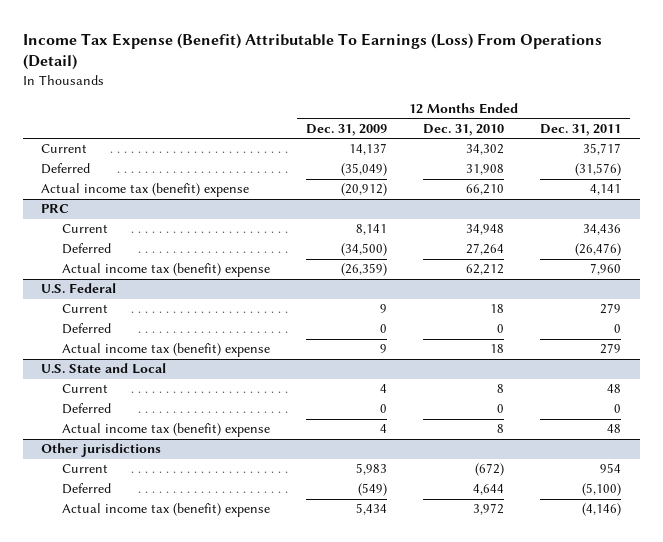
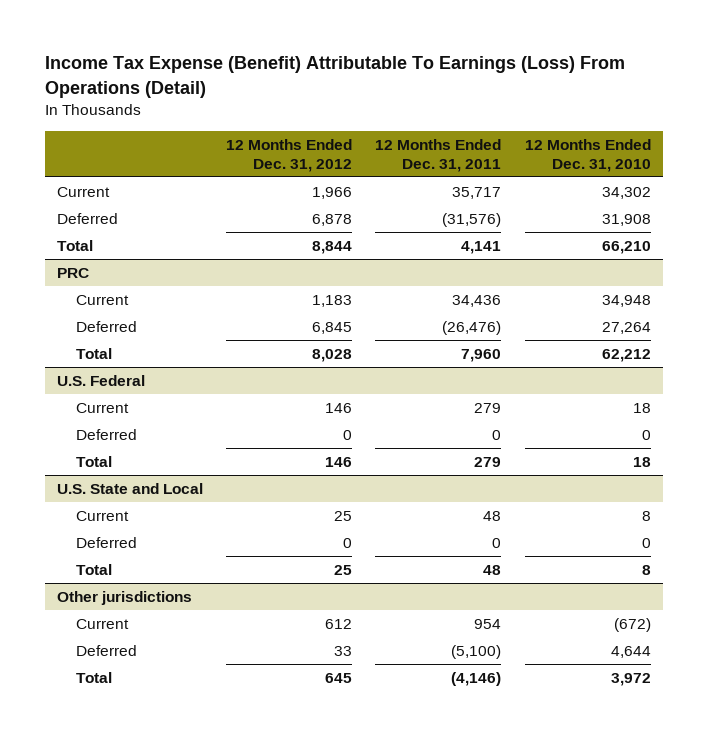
- | 12 Months Ended Dec. 31, 2009 | 12 Months Ended Dec. 31, 2010 | 12 Months Ended Dec. 31, 2011
+ | 12 Months Ended Dec. 31, 2012 | 12 Months Ended Dec. 31, 2011 | 12 Months Ended Dec. 31, 2010
- Actual income tax (benefit) expense | (20,912) | 66,210 | 4,141
+ Total | 8,844 | 4,141 | 66,210
@ PRC
- Actual income tax (benefit) expense | (26,359) | 62,212 | 7,960
+ Total | 8,028 | 7,960 | 62,212
@ U.S. Federal
- Actual income tax (benefit) expense | 9 | 18 | 279
+ Total | 146 | 279 | 18
@ U.S. State and Local
- Actual income tax (benefit) expense | 4 | 8 | 48
+ Total | 25 | 48 | 8
@ Other jurisdictions
- Actual income tax (benefit) expense | 5,434 | 3,972 | (4,146)
+ Total | 645 | (4,146) | 3,972

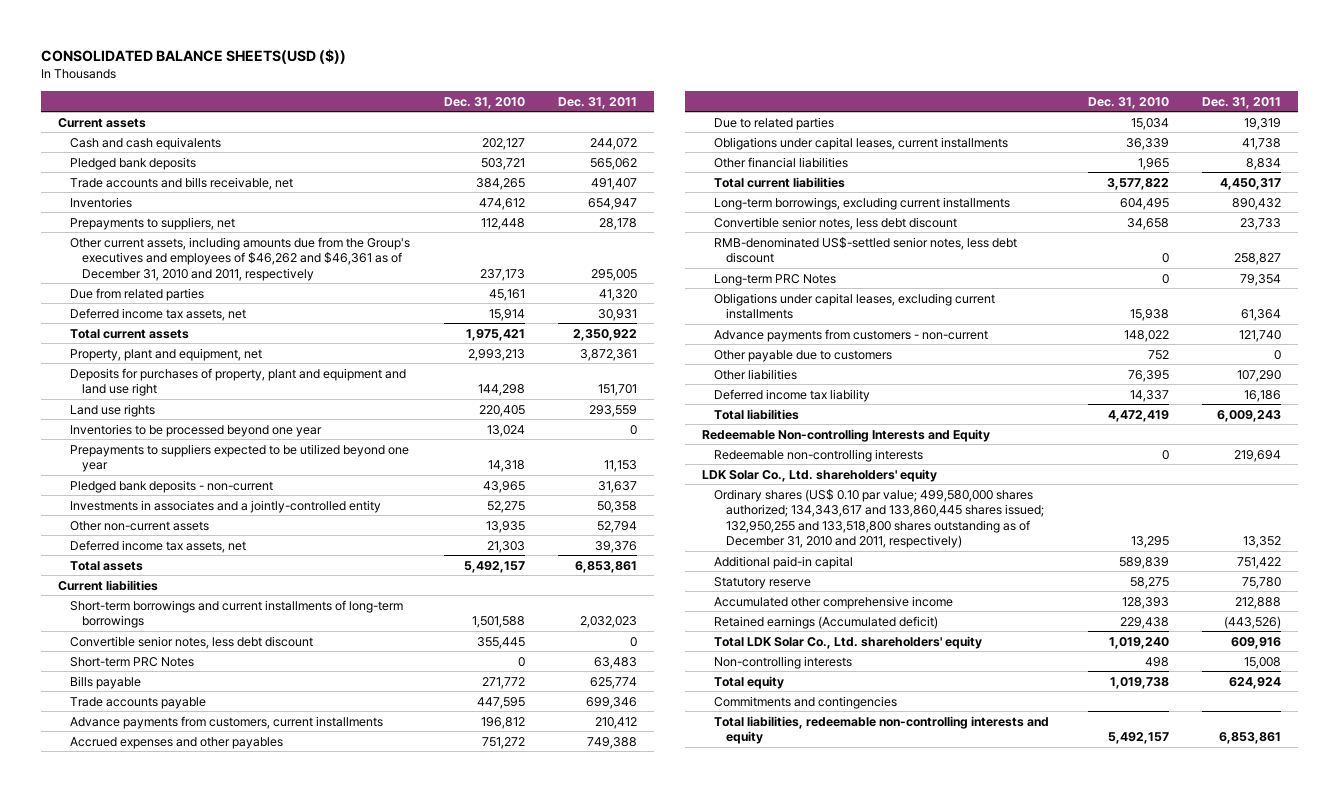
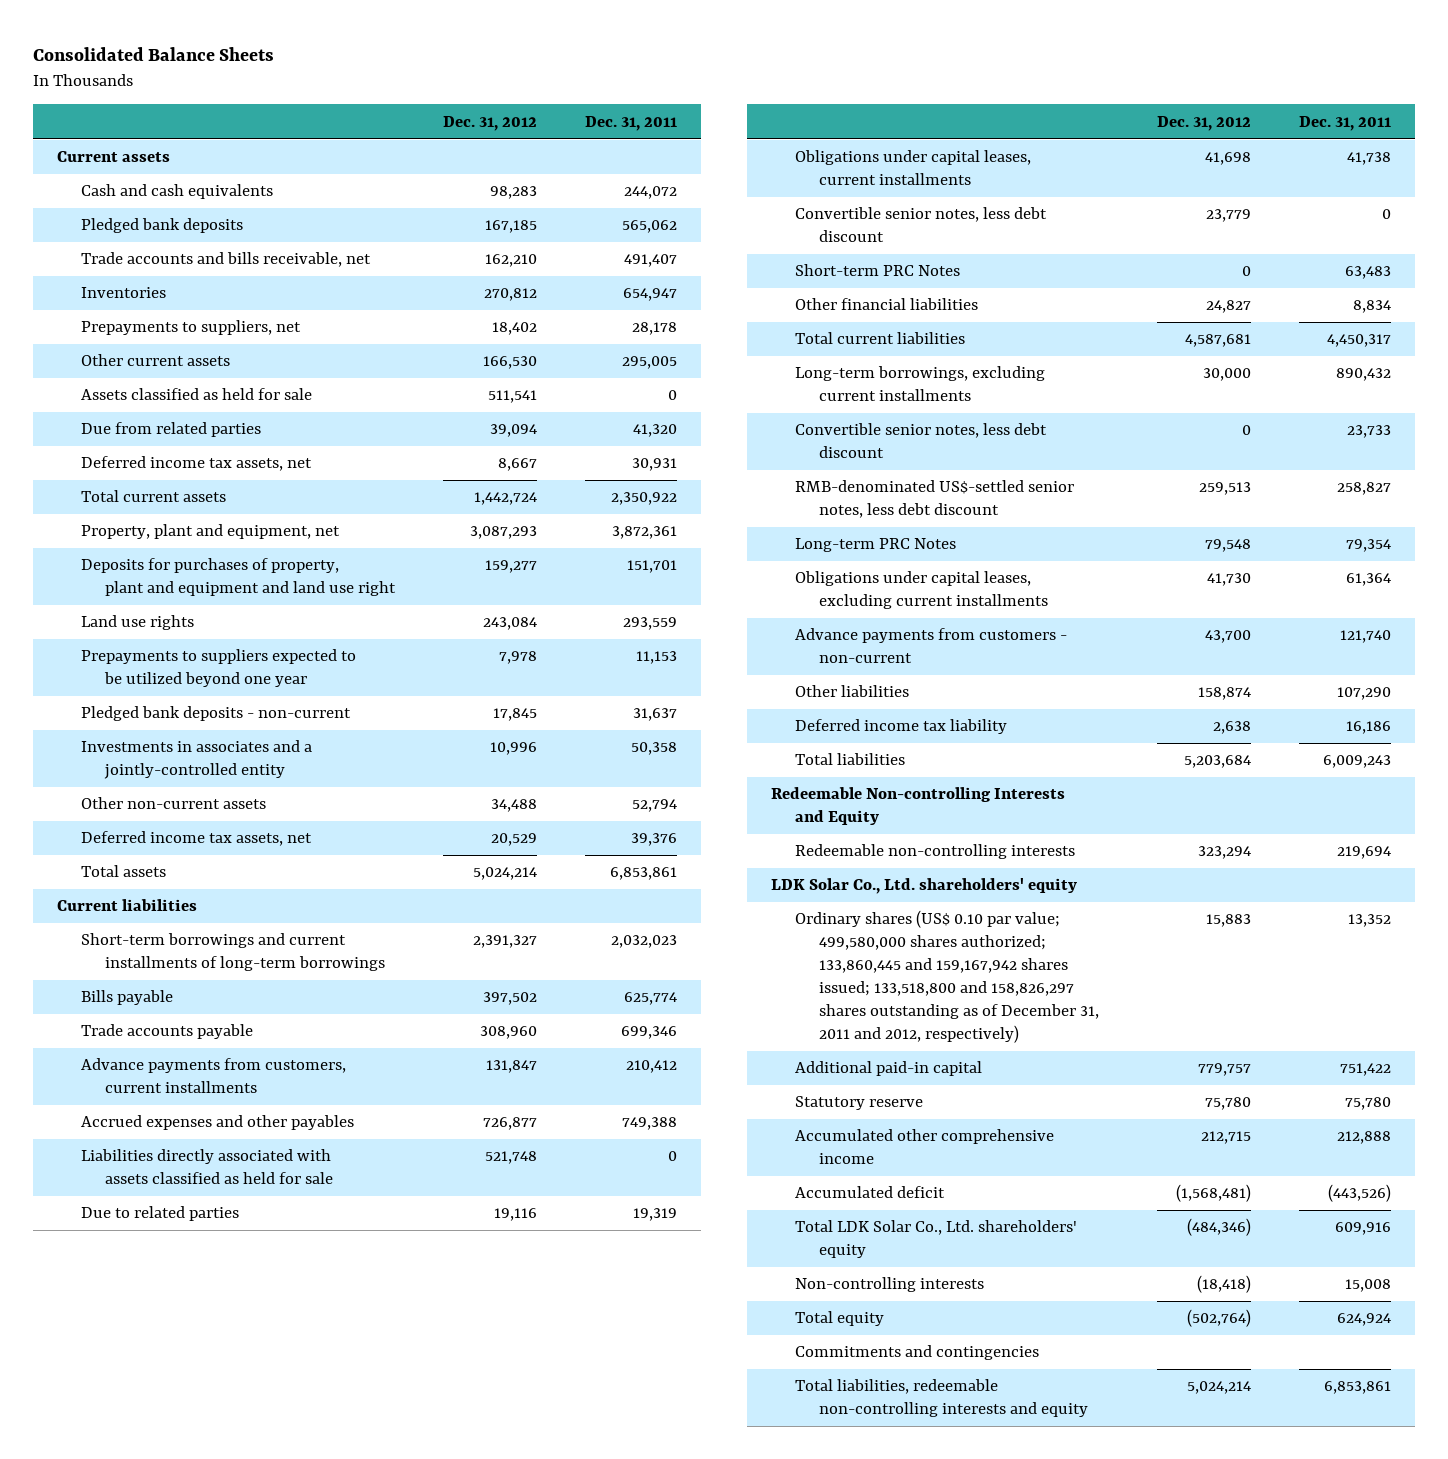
- CONSOLIDATED BALANCE SHEETS(USD ($))
+ Consolidated Balance Sheets
- | Dec. 31, 2010 | Dec. 31, 2011
+ | Dec. 31, 2012 | Dec. 31, 2011
- Other current assets, including amounts due from the Group's executives and employees of $46,262 and $46,361 as of December 31, 2010 and 2011, respectively | 237,173 | 295,005
+ Other current assets | 166,530 | 295,005
+ Assets classified as held for sale | 511,541 | 0
- Inventories to be processed beyond one year | 13,024 | 0
+ Liabilities directly associated with assets classified as held for sale | 521,748 | 0
moved down: Convertible senior notes, less debt discount | 23,779 | 0
moved down: Short-term PRC Notes | 0 | 63,483
- Other payable due to customers | 752 | 0
- Ordinary shares (US$ 0.10 par value; 499,580,000 shares authorized; 134,343,617 and 133,860,445 shares issued; 132,950,255 and 133,518,800 shares outstanding as of December 31, 2010 and 2011, respectively) | 13,295 | 13,352
+ Ordinary shares (US$ 0.10 par value; 499,580,000 shares authorized; 133,860,445 and 159,167,942 shares issued; 133,518,800 and 158,826,297 shares outstanding as of December 31, 2011 and 2012, respectively) | 15,883 | 13,352
- Retained earnings (Accumulated deficit) | 229,438 | (443,526)
+ Accumulated deficit | (1,568,481) | (443,526)

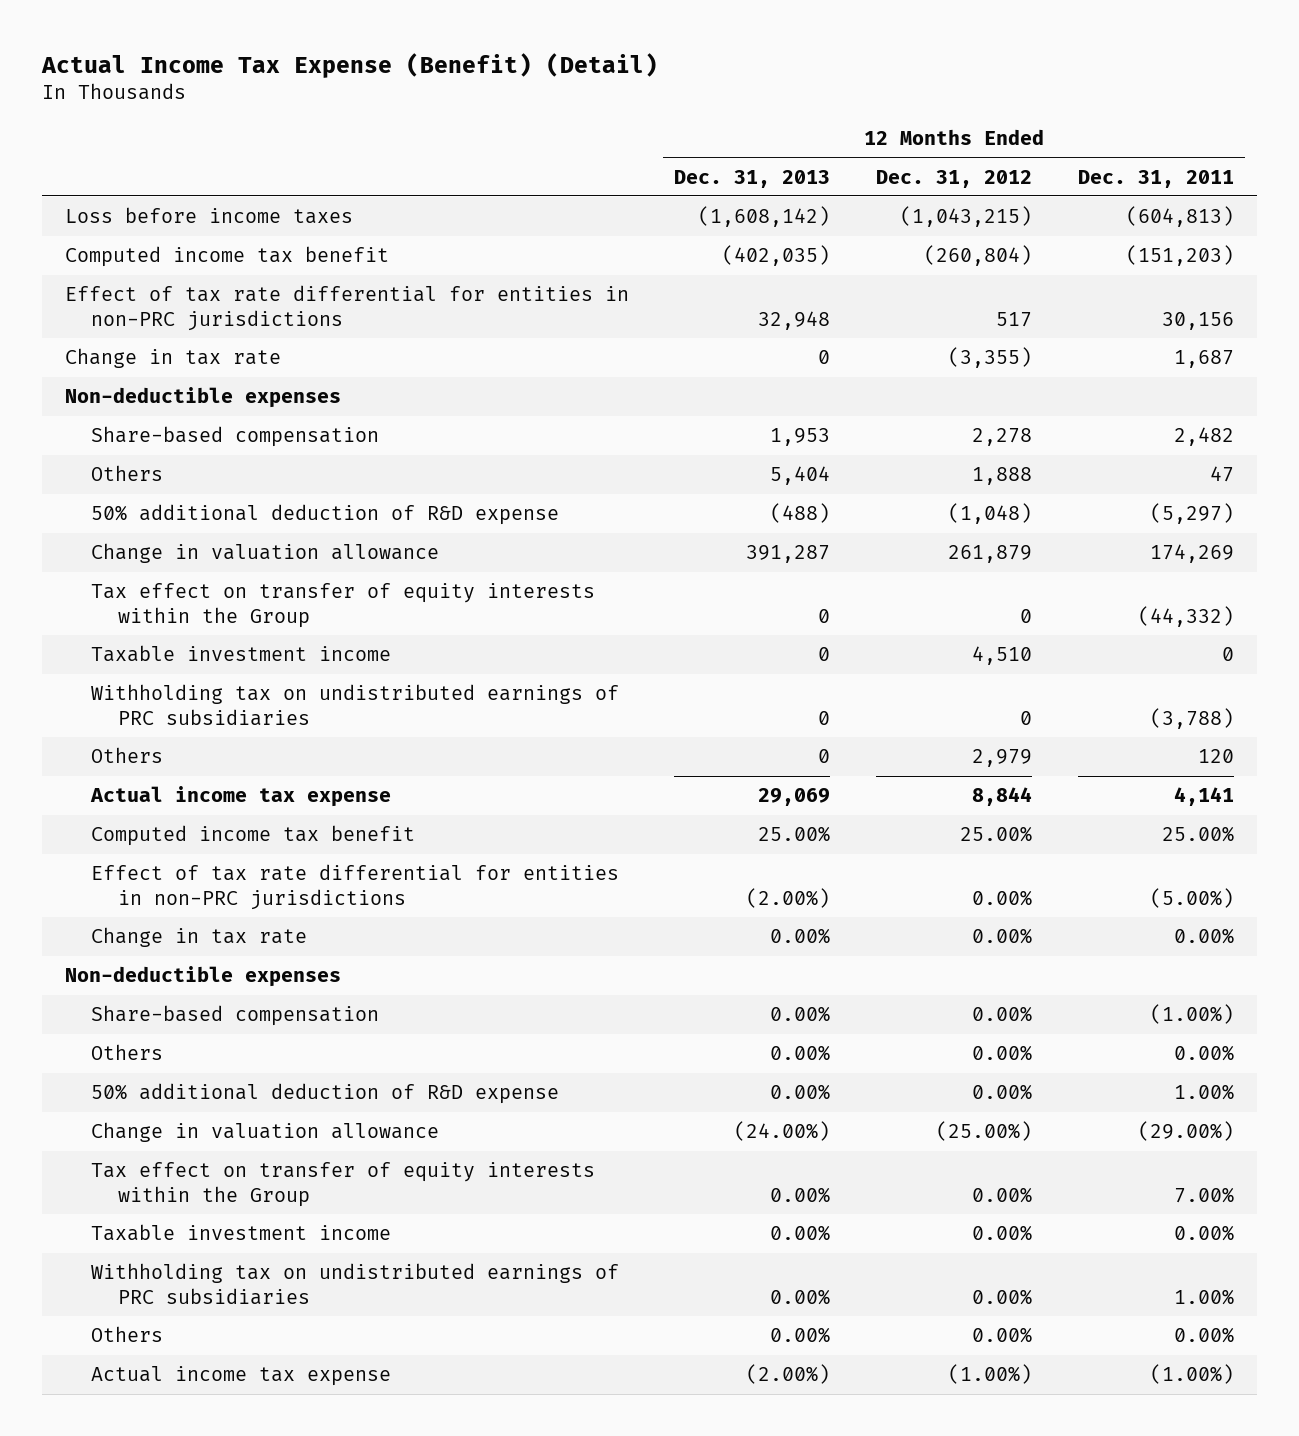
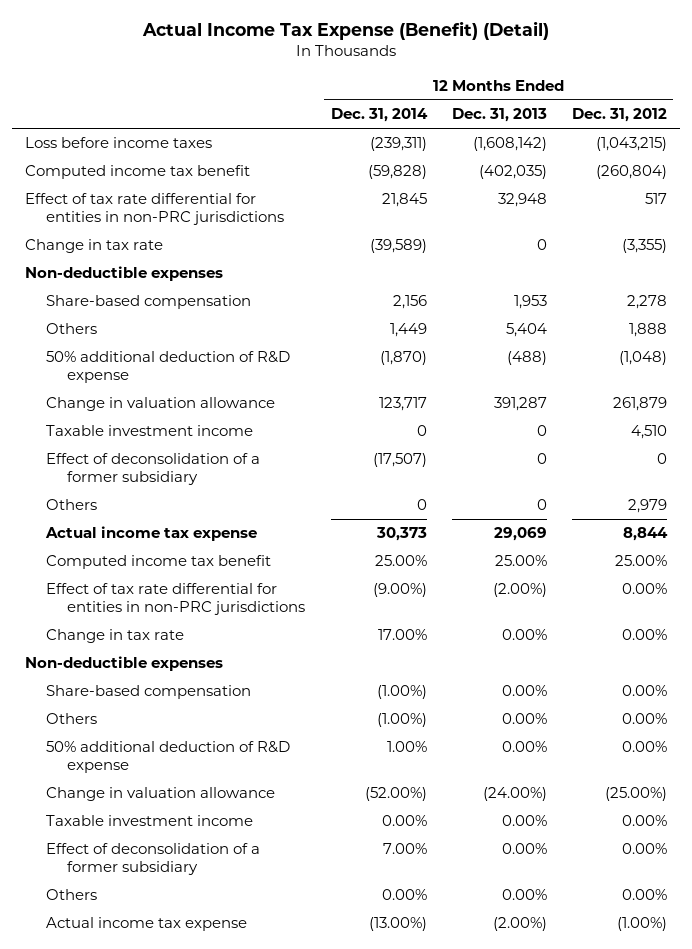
- | 12 Months Ended Dec. 31, 2013 | 12 Months Ended Dec. 31, 2012 | 12 Months Ended Dec. 31, 2011
+ | 12 Months Ended Dec. 31, 2014 | 12 Months Ended Dec. 31, 2013 | 12 Months Ended Dec. 31, 2012
- Tax effect on transfer of equity interests within the Group | 0 | 0 | (44,332)
- Withholding tax on undistributed earnings of PRC subsidiaries | 0 | 0 | (3,788)
+ Effect of deconsolidation of a former subsidiary | (17,507) | 0 | 0
- Tax effect on transfer of equity interests within the Group | 0.00% | 0.00% | 7.00%
- Withholding tax on undistributed earnings of PRC subsidiaries | 0.00% | 0.00% | 1.00%
+ Effect of deconsolidation of a former subsidiary | 7.00% | 0.00% | 0.00%

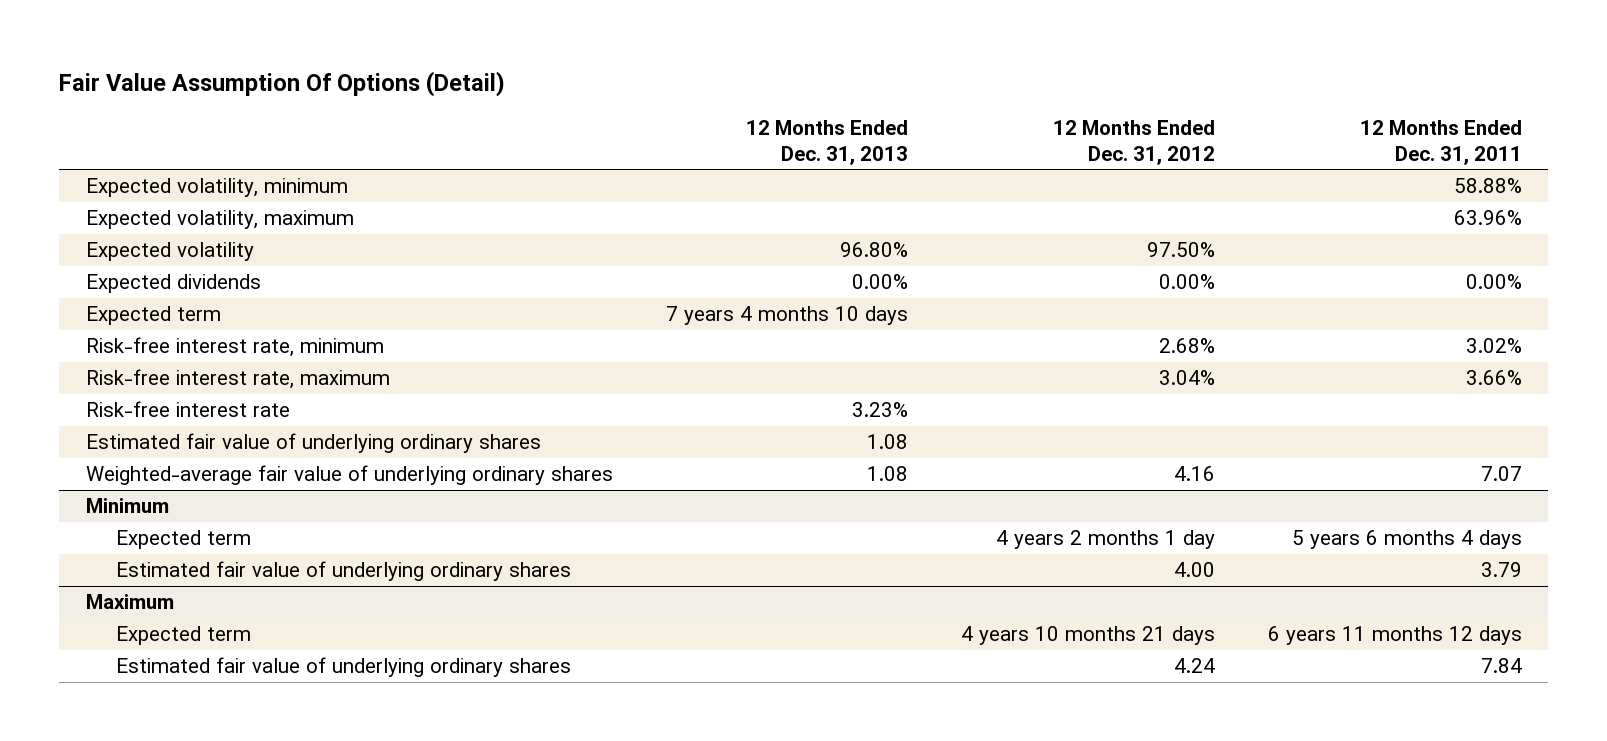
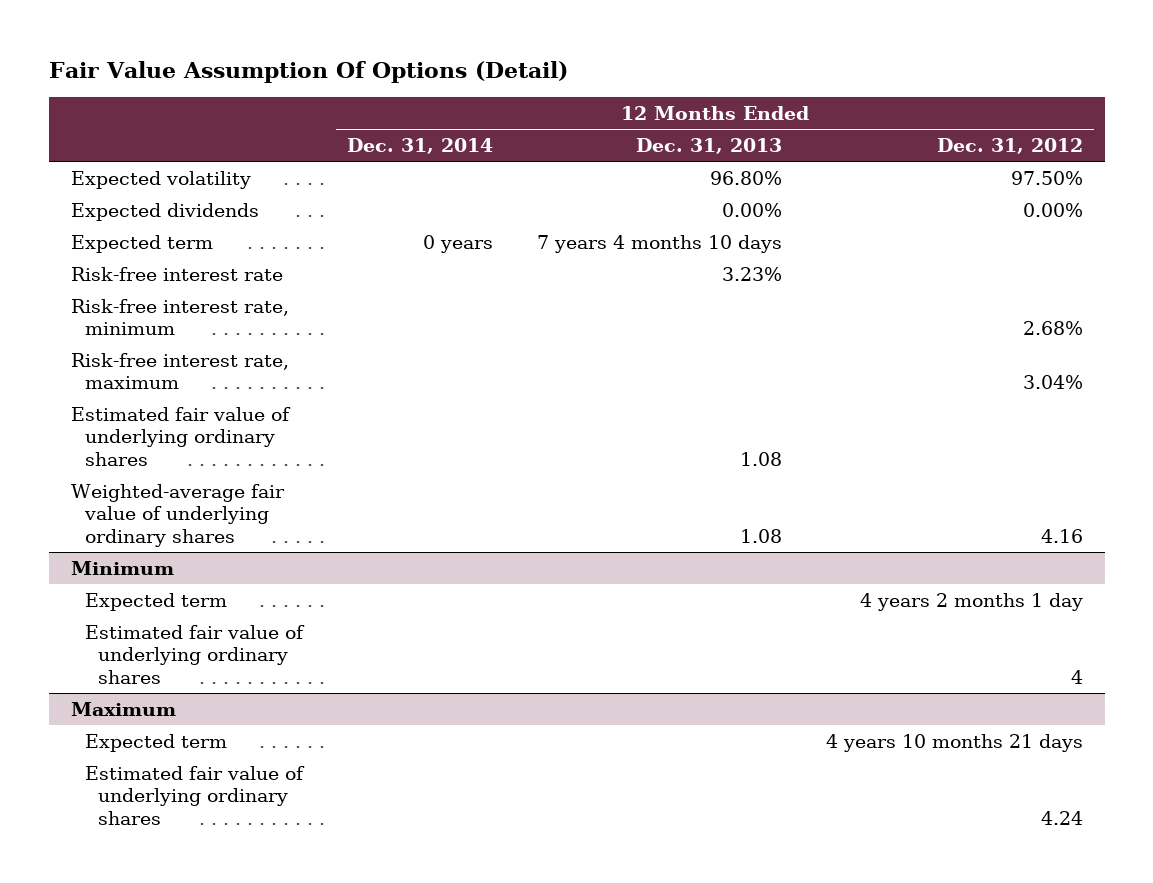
- | 12 Months Ended Dec. 31, 2013 | 12 Months Ended Dec. 31, 2012 | 12 Months Ended Dec. 31, 2011
+ | 12 Months Ended Dec. 31, 2014 | 12 Months Ended Dec. 31, 2013 | 12 Months Ended Dec. 31, 2012
- Expected volatility, minimum | | | 58.88%
- Expected volatility, maximum | | | 63.96%
moved up: Risk-free interest rate | | 3.23% |
@ Minimum
- Estimated fair value of underlying ordinary shares | | 4.00 | 3.79
+ Estimated fair value of underlying ordinary shares | | | 4

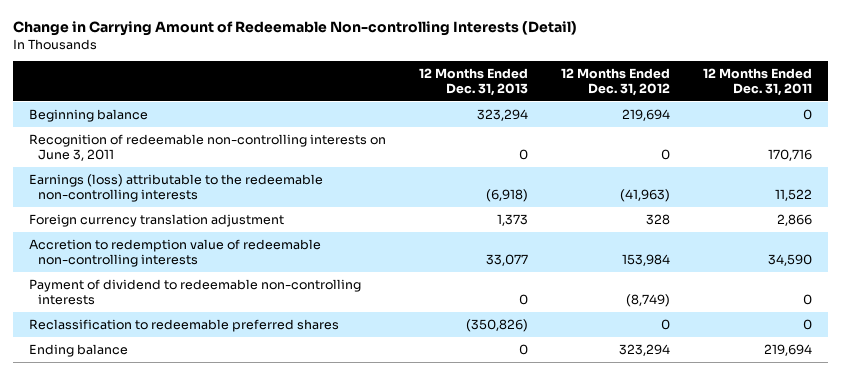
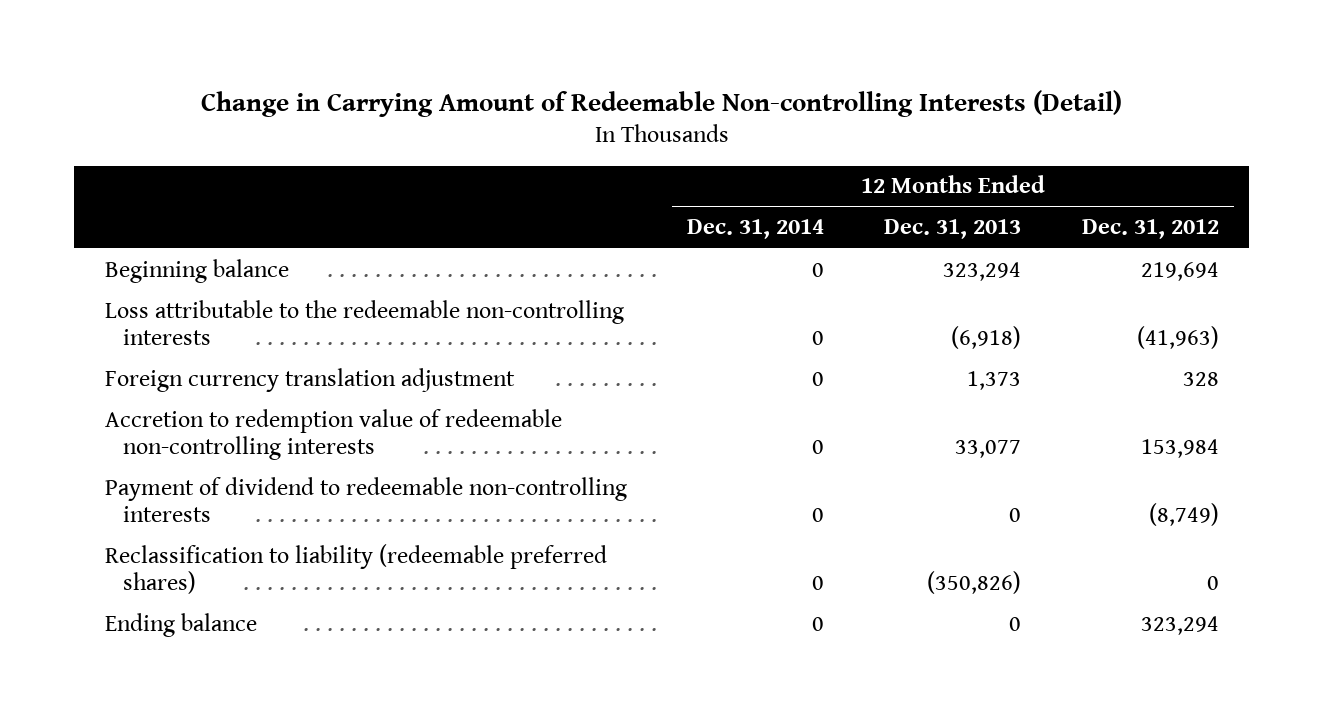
- | 12 Months Ended Dec. 31, 2013 | 12 Months Ended Dec. 31, 2012 | 12 Months Ended Dec. 31, 2011
+ | 12 Months Ended Dec. 31, 2014 | 12 Months Ended Dec. 31, 2013 | 12 Months Ended Dec. 31, 2012
- Recognition of redeemable non-controlling interests on June 3, 2011 | 0 | 0 | 170,716
- Earnings (loss) attributable to the redeemable non-controlling interests | (6,918) | (41,963) | 11,522
+ Loss attributable to the redeemable non-controlling interests | 0 | (6,918) | (41,963)
- Reclassification to redeemable preferred shares | (350,826) | 0 | 0
+ Reclassification to liability (redeemable preferred shares) | 0 | (350,826) | 0

